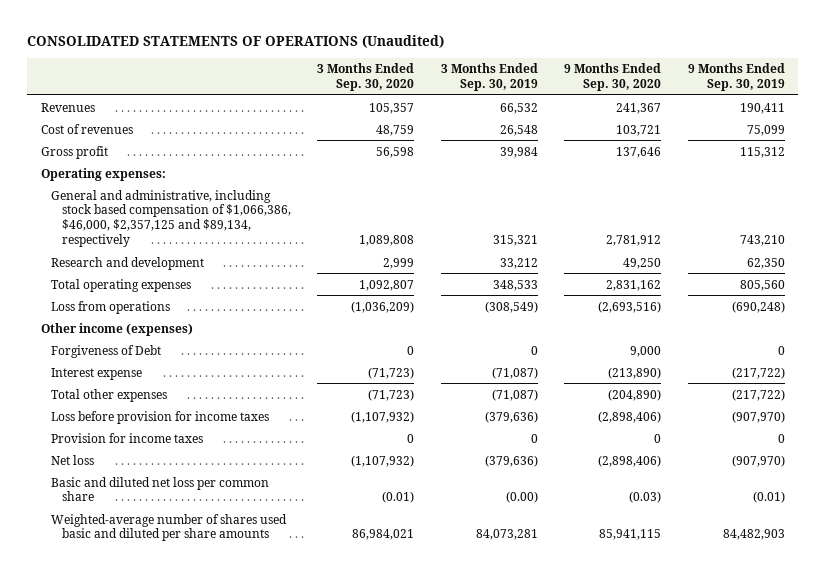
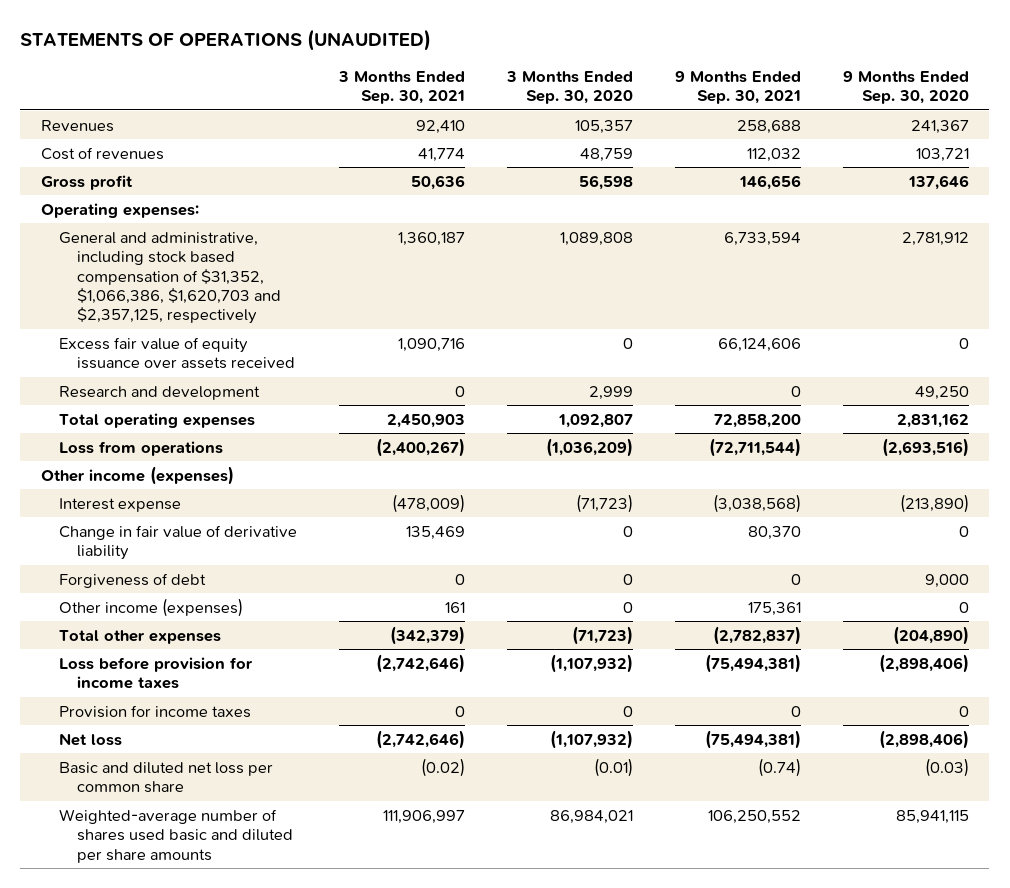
- CONSOLIDATED STATEMENTS OF OPERATIONS (Unaudited)
+ STATEMENTS OF OPERATIONS (UNAUDITED)
- | 3 Months Ended Sep. 30, 2020 | 3 Months Ended Sep. 30, 2019 | 9 Months Ended Sep. 30, 2020 | 9 Months Ended Sep. 30, 2019
+ | 3 Months Ended Sep. 30, 2021 | 3 Months Ended Sep. 30, 2020 | 9 Months Ended Sep. 30, 2021 | 9 Months Ended Sep. 30, 2020
- General and administrative, including stock based compensation of $1,066,386, $46,000, $2,357,125 and $89,134, respectively | 1,089,808 | 315,321 | 2,781,912 | 743,210
+ General and administrative, including stock based compensation of $31,352, $1,066,386, $1,620,703 and $2,357,125, respectively | 1,360,187 | 1,089,808 | 6,733,594 | 2,781,912
+ Excess fair value of equity issuance over assets received | 1,090,716 | 0 | 66,124,606 | 0
- Forgiveness of Debt | 0 | 0 | 9,000 | 0
+ Change in fair value of derivative liability | 135,469 | 0 | 80,370 | 0
+ Forgiveness of debt | 0 | 0 | 0 | 9,000
+ Other income (expenses) | 161 | 0 | 175,361 | 0

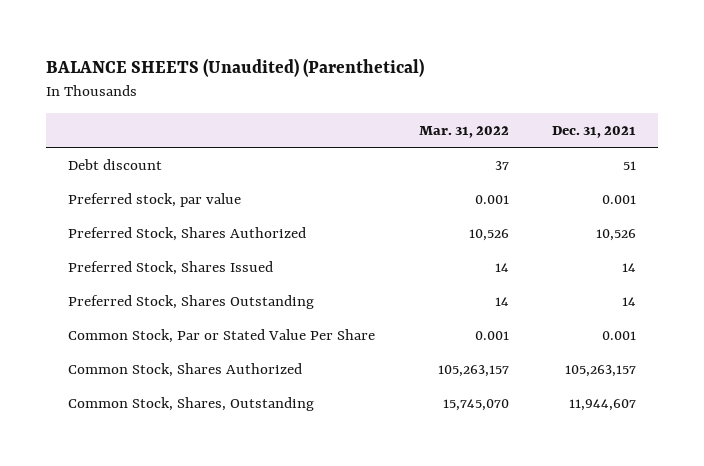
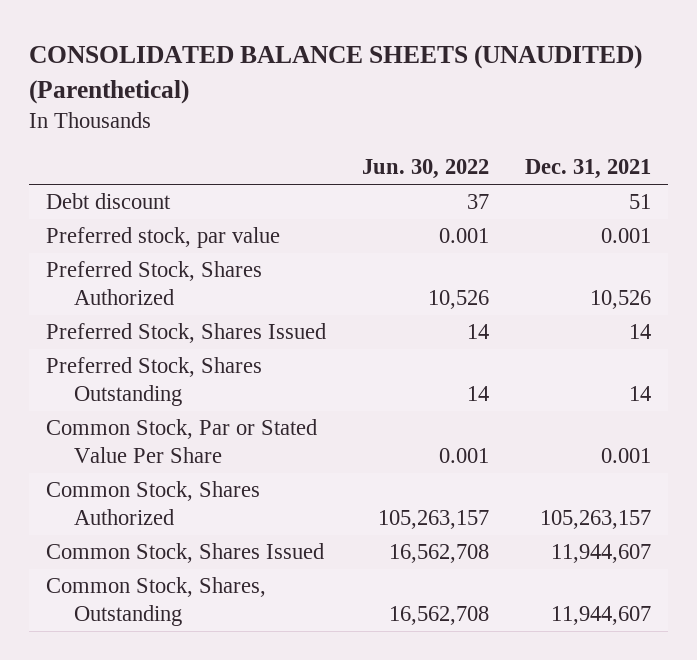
- BALANCE SHEETS (Unaudited) (Parenthetical)
+ CONSOLIDATED BALANCE SHEETS (UNAUDITED) (Parenthetical)
- | Mar. 31, 2022 | Dec. 31, 2021
+ | Jun. 30, 2022 | Dec. 31, 2021
+ Common Stock, Shares Issued | 16,562,708 | 11,944,607

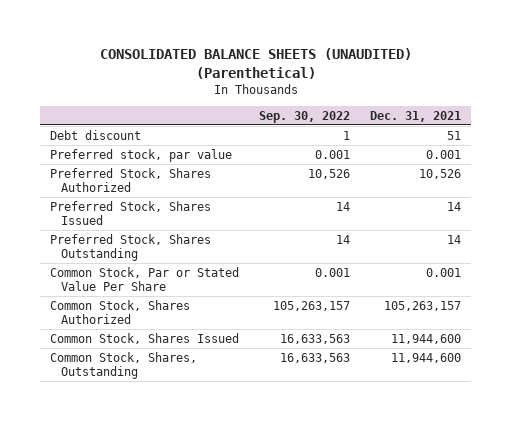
- | Jun. 30, 2022 | Dec. 31, 2021
+ | Sep. 30, 2022 | Dec. 31, 2021
- Common Stock, Shares Issued | 16,562,708 | 11,944,607
- Common Stock, Shares, Outstanding | 16,562,708 | 11,944,607
+ Common Stock, Shares Issued | 16,633,563 | 11,944,600
+ Common Stock, Shares, Outstanding | 16,633,563 | 11,944,600

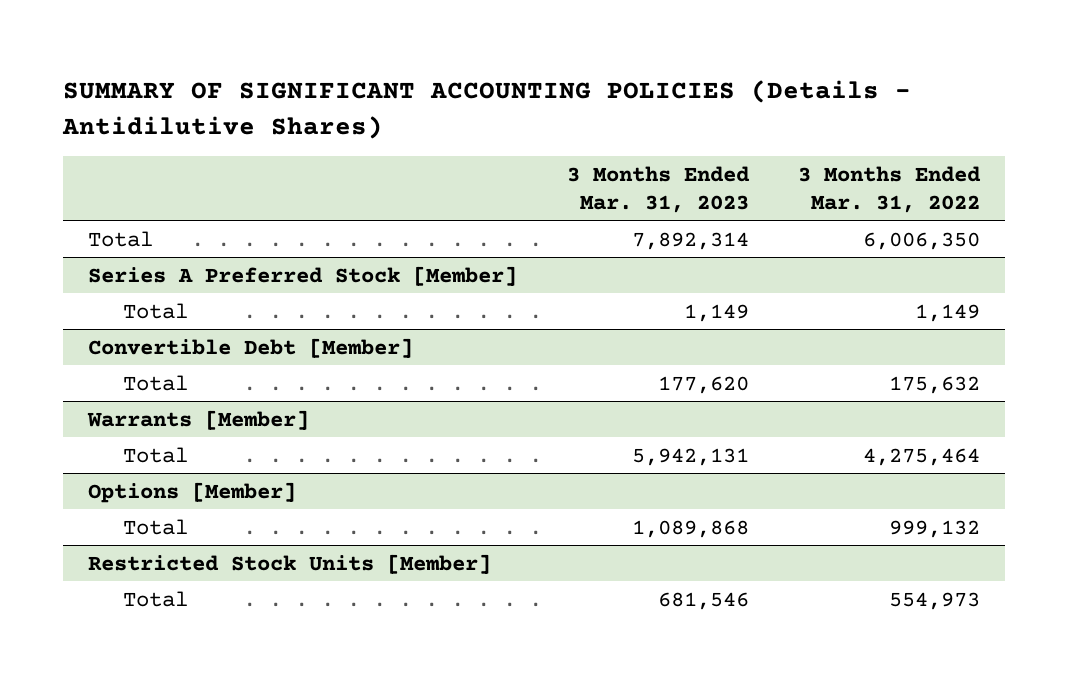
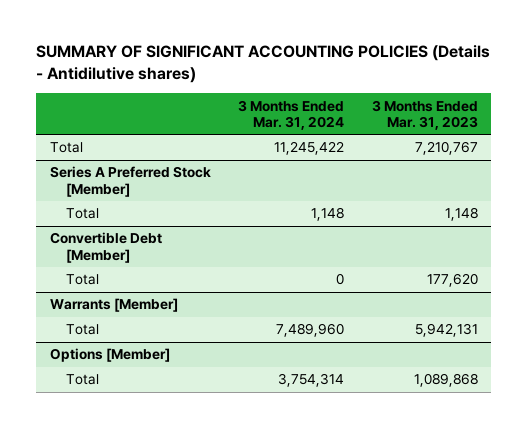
- SUMMARY OF SIGNIFICANT ACCOUNTING POLICIES (Details - Antidilutive Shares)
+ SUMMARY OF SIGNIFICANT ACCOUNTING POLICIES (Details - Antidilutive shares)
- | 3 Months Ended Mar. 31, 2023 | 3 Months Ended Mar. 31, 2022
+ | 3 Months Ended Mar. 31, 2024 | 3 Months Ended Mar. 31, 2023
- Total | 7,892,314 | 6,006,350
+ Total | 11,245,422 | 7,210,767
@ Series A Preferred Stock [Member]
- Total | 1,149 | 1,149
+ Total | 1,148 | 1,148
- Restricted Stock Units [Member]
- Total | 681,546 | 554,973

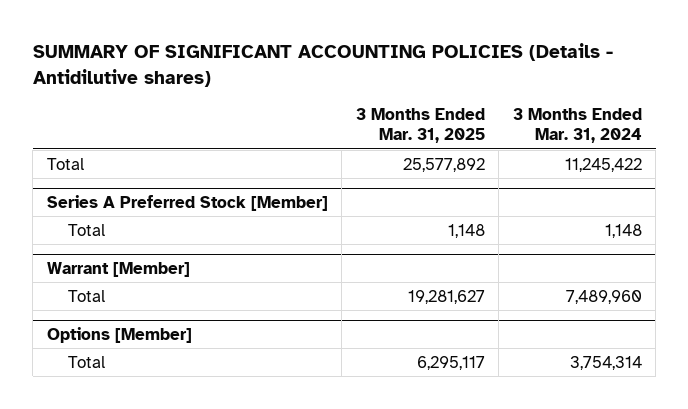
- | 3 Months Ended Mar. 31, 2024 | 3 Months Ended Mar. 31, 2023
+ | 3 Months Ended Mar. 31, 2025 | 3 Months Ended Mar. 31, 2024
- Convertible Debt [Member]
- Total | 0 | 177,620
- Warrants [Member]
+ Warrant [Member]

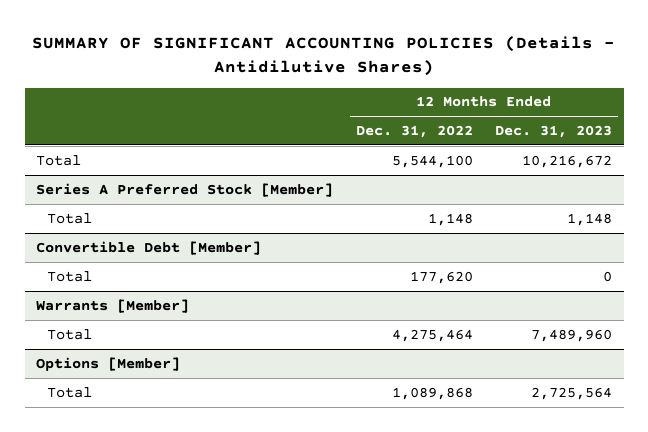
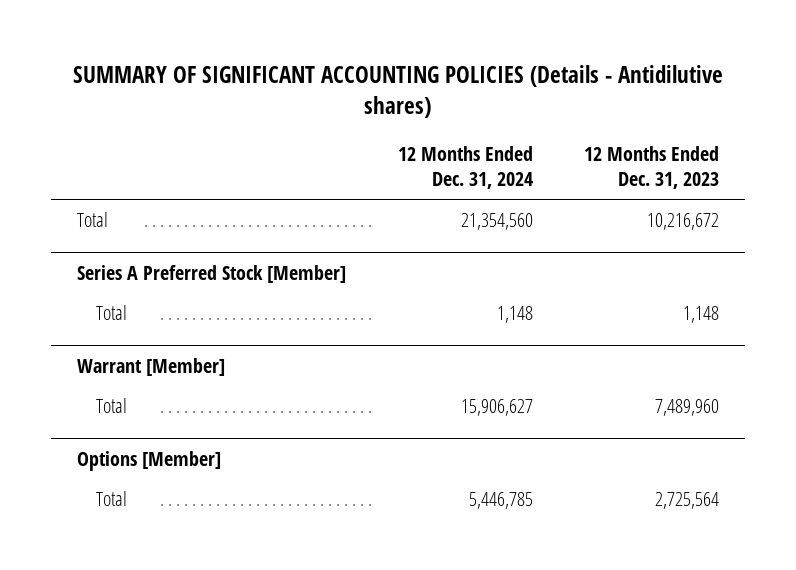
- SUMMARY OF SIGNIFICANT ACCOUNTING POLICIES (Details - Antidilutive Shares)
+ SUMMARY OF SIGNIFICANT ACCOUNTING POLICIES (Details - Antidilutive shares)
- | 12 Months Ended Dec. 31, 2022 | 12 Months Ended Dec. 31, 2023
+ | 12 Months Ended Dec. 31, 2024 | 12 Months Ended Dec. 31, 2023
- Convertible Debt [Member]
- Total | 177,620 | 0
- Warrants [Member]
+ Warrant [Member]

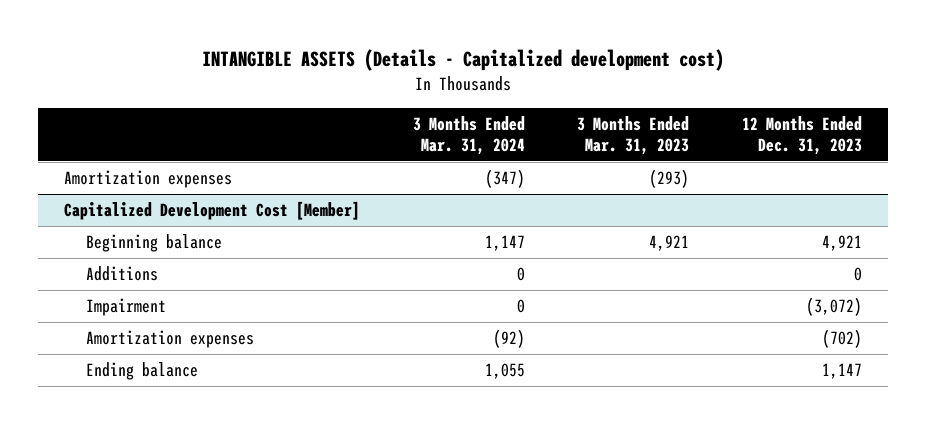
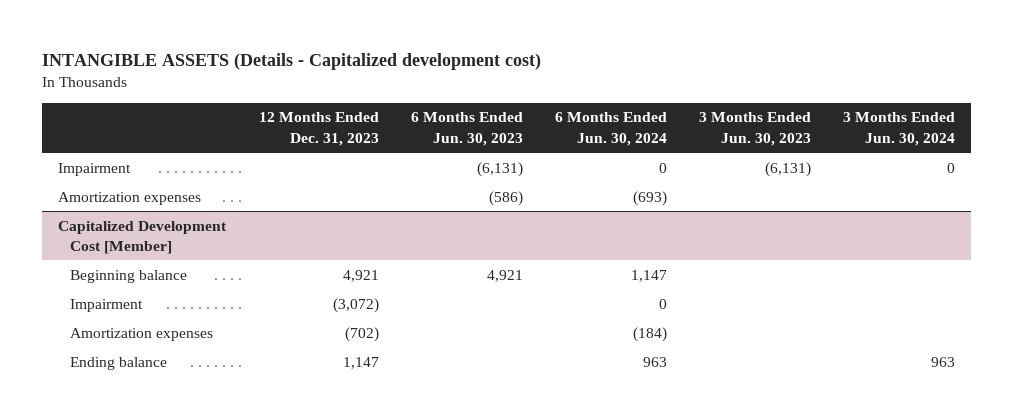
- | 3 Months Ended Mar. 31, 2024 | 3 Months Ended Mar. 31, 2023 | 12 Months Ended Dec. 31, 2023
+ | 12 Months Ended Dec. 31, 2023 | 6 Months Ended Jun. 30, 2023 | 6 Months Ended Jun. 30, 2024 | 3 Months Ended Jun. 30, 2023 | 3 Months Ended Jun. 30, 2024
+ Impairment | | (6,131) | 0 | (6,131) | 0
@ Capitalized Development Cost [Member]
- Additions | 0 | | 0

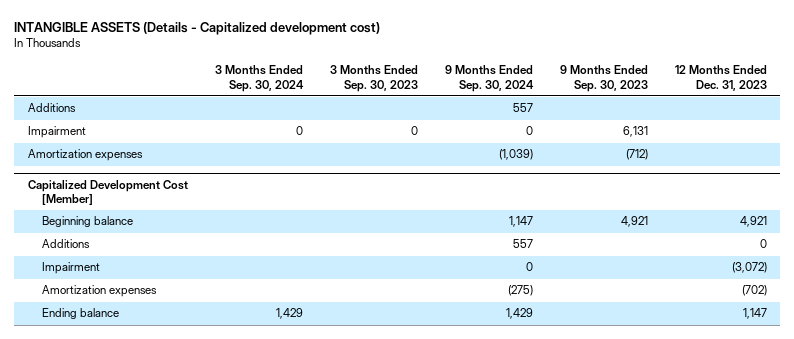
- | 12 Months Ended Dec. 31, 2023 | 6 Months Ended Jun. 30, 2023 | 6 Months Ended Jun. 30, 2024 | 3 Months Ended Jun. 30, 2023 | 3 Months Ended Jun. 30, 2024
+ | 3 Months Ended Sep. 30, 2024 | 3 Months Ended Sep. 30, 2023 | 9 Months Ended Sep. 30, 2024 | 9 Months Ended Sep. 30, 2023 | 12 Months Ended Dec. 31, 2023
+ Additions | | | 557 | |
@ Capitalized Development Cost [Member]
+ Additions | | | 557 | | 0

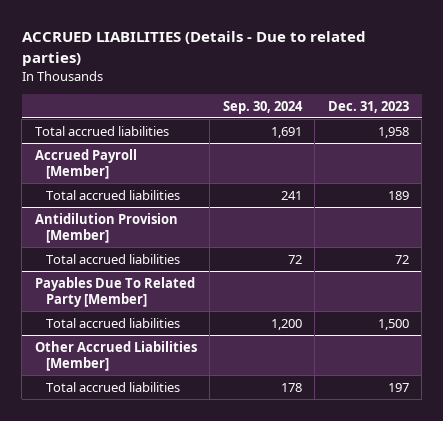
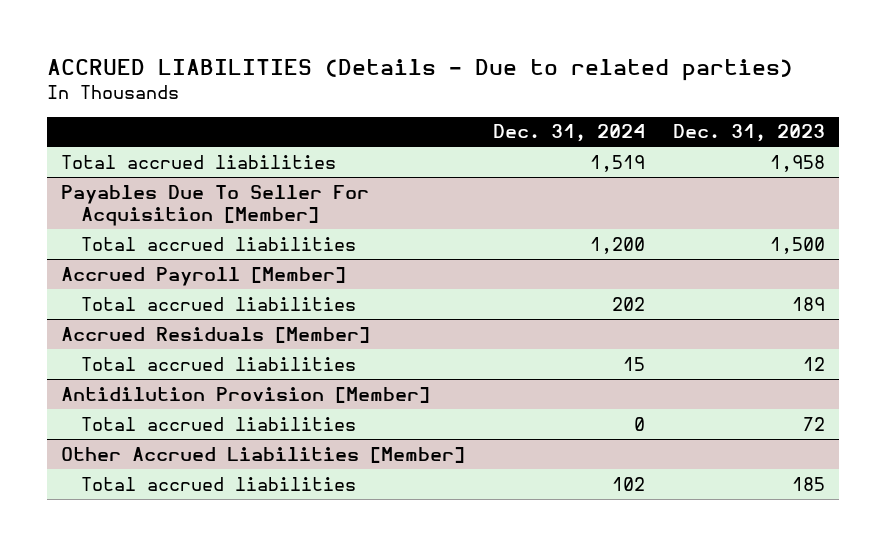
- | Sep. 30, 2024 | Dec. 31, 2023
+ | Dec. 31, 2024 | Dec. 31, 2023
+ Payables Due To Seller For Acquisition [Member]
+ Total accrued liabilities | 1,200 | 1,500
+ Accrued Residuals [Member]
+ Total accrued liabilities | 15 | 12
- Payables Due To Related Party [Member]
- Total accrued liabilities | 1,200 | 1,500
@ Other Accrued Liabilities [Member]
- Total accrued liabilities | 178 | 197
+ Total accrued liabilities | 102 | 185

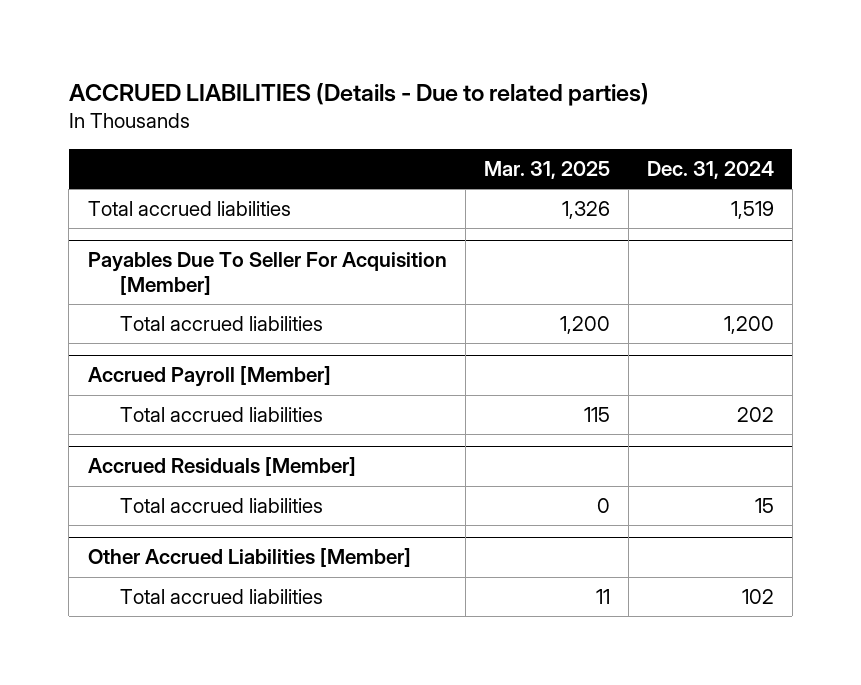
- | Dec. 31, 2024 | Dec. 31, 2023
+ | Mar. 31, 2025 | Dec. 31, 2024
- Antidilution Provision [Member]
- Total accrued liabilities | 0 | 72

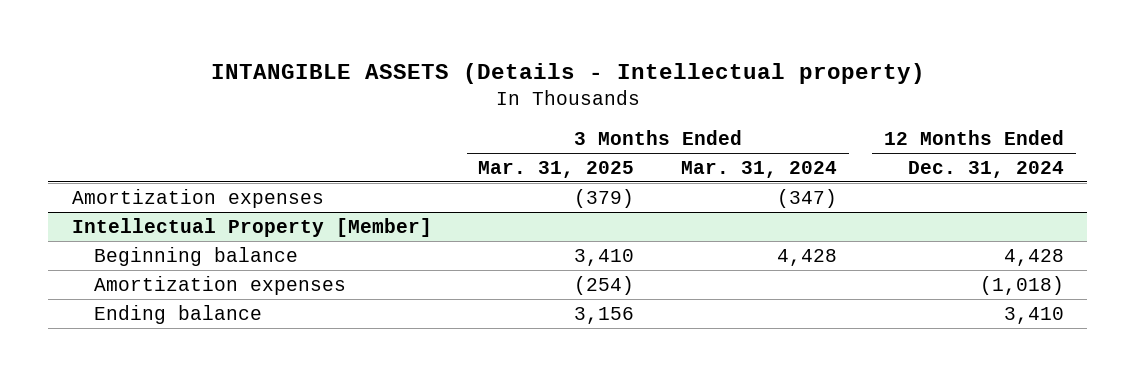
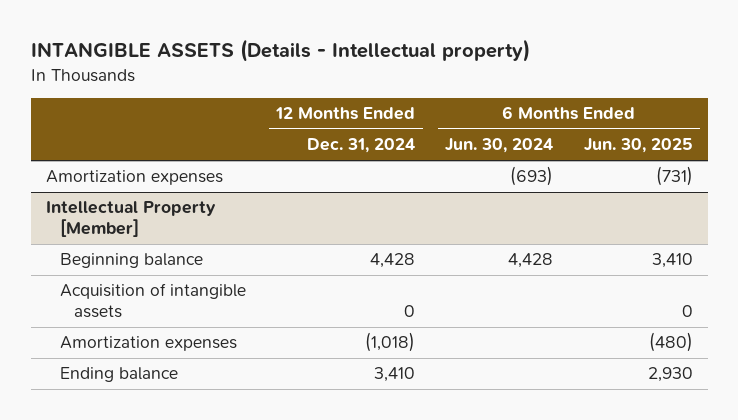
- | 3 Months Ended Mar. 31, 2025 | 3 Months Ended Mar. 31, 2024 | 12 Months Ended Dec. 31, 2024
+ | 12 Months Ended Dec. 31, 2024 | 6 Months Ended Jun. 30, 2024 | 6 Months Ended Jun. 30, 2025
@ Intellectual Property [Member]
+ Acquisition of intangible assets | 0 | | 0

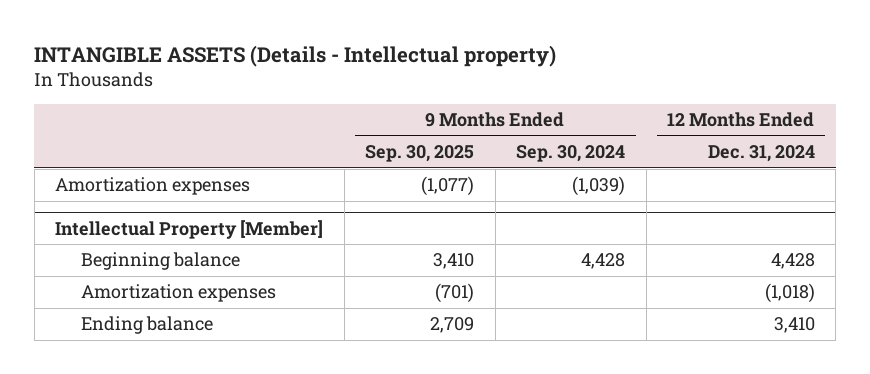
- | 12 Months Ended Dec. 31, 2024 | 6 Months Ended Jun. 30, 2024 | 6 Months Ended Jun. 30, 2025
+ | 9 Months Ended Sep. 30, 2025 | 9 Months Ended Sep. 30, 2024 | 12 Months Ended Dec. 31, 2024
@ Intellectual Property [Member]
- Acquisition of intangible assets | 0 | | 0

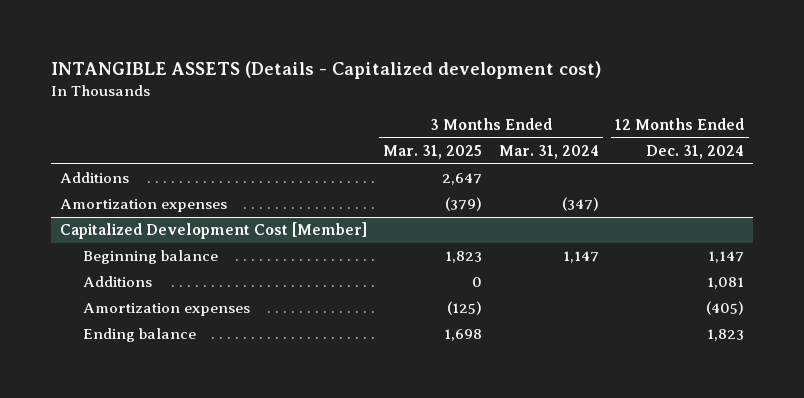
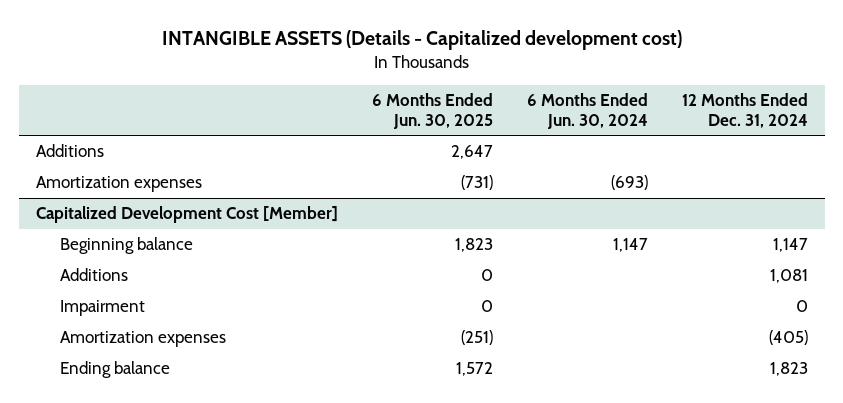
- | 3 Months Ended Mar. 31, 2025 | 3 Months Ended Mar. 31, 2024 | 12 Months Ended Dec. 31, 2024
+ | 6 Months Ended Jun. 30, 2025 | 6 Months Ended Jun. 30, 2024 | 12 Months Ended Dec. 31, 2024
@ Capitalized Development Cost [Member]
+ Impairment | 0 | | 0

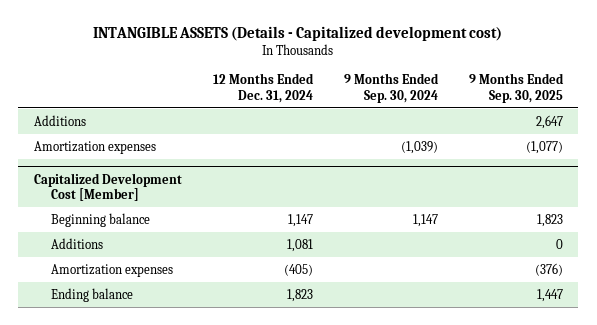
- | 6 Months Ended Jun. 30, 2025 | 6 Months Ended Jun. 30, 2024 | 12 Months Ended Dec. 31, 2024
+ | 12 Months Ended Dec. 31, 2024 | 9 Months Ended Sep. 30, 2024 | 9 Months Ended Sep. 30, 2025
@ Capitalized Development Cost [Member]
- Impairment | 0 | | 0

